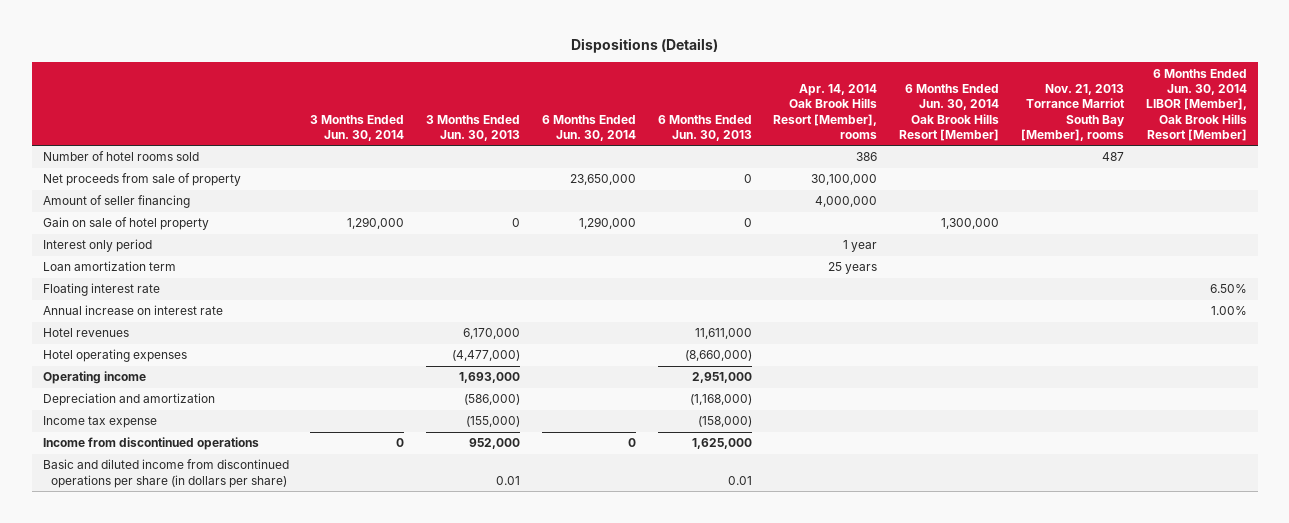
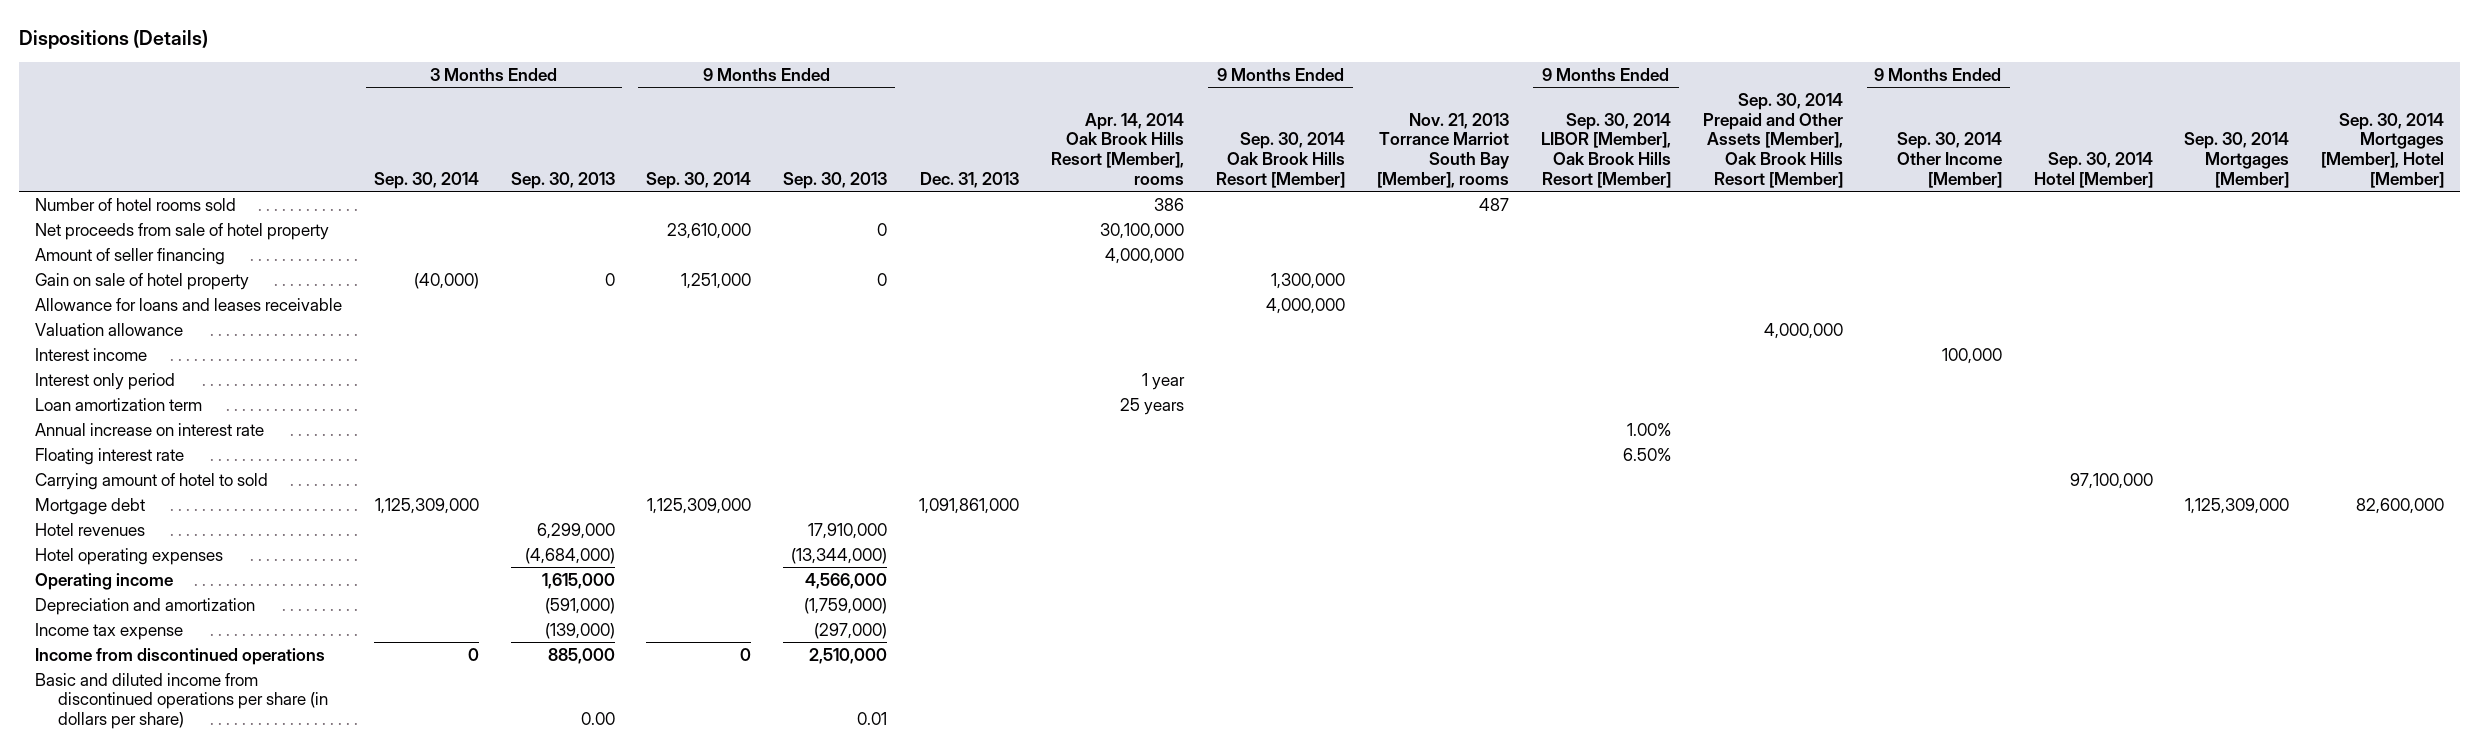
- | 3 Months Ended Jun. 30, 2014 | 3 Months Ended Jun. 30, 2013 | 6 Months Ended Jun. 30, 2014 | 6 Months Ended Jun. 30, 2013 | Apr. 14, 2014 Oak Brook Hills Resort [Member], rooms | 6 Months Ended Jun. 30, 2014 Oak Brook Hills Resort [Member] | Nov. 21, 2013 Torrance Marriot South Bay [Member], rooms | 6 Months Ended Jun. 30, 2014 LIBOR [Member], Oak Brook Hills Resort [Member]
+ | 3 Months Ended Sep. 30, 2014 | 3 Months Ended Sep. 30, 2013 | 9 Months Ended Sep. 30, 2014 | 9 Months Ended Sep. 30, 2013 | Dec. 31, 2013 | Apr. 14, 2014 Oak Brook Hills Resort [Member], rooms | 9 Months Ended Sep. 30, 2014 Oak Brook Hills Resort [Member] | Nov. 21, 2013 Torrance Marriot South Bay [Member], rooms | 9 Months Ended Sep. 30, 2014 LIBOR [Member], Oak Brook Hills Resort [Member] | Sep. 30, 2014 Prepaid and Other Assets [Member], Oak Brook Hills Resort [Member] | 9 Months Ended Sep. 30, 2014 Other Income [Member] | Sep. 30, 2014 Hotel [Member] | Sep. 30, 2014 Mortgages [Member] | Sep. 30, 2014 Mortgages [Member], Hotel [Member]
- Net proceeds from sale of property | | | 23,650,000 | 0 | 30,100,000 | | |
+ Net proceeds from sale of hotel property | | | 23,610,000 | 0 | | 30,100,000 | | | | | | | |
+ Allowance for loans and leases receivable | | | | | | | 4,000,000 | | | | | | |
+ Valuation allowance | | | | | | | | | | 4,000,000 | | | |
+ Interest income | | | | | | | | | | | 100,000 | | |
moved down: Floating interest rate | | | | | | | | | 6.50% | | | | |
+ Carrying amount of hotel to sold | | | | | | | | | | | | 97,100,000 | |
+ Mortgage debt | 1,125,309,000 | | 1,125,309,000 | | 1,091,861,000 | | | | | | | | 1,125,309,000 | 82,600,000

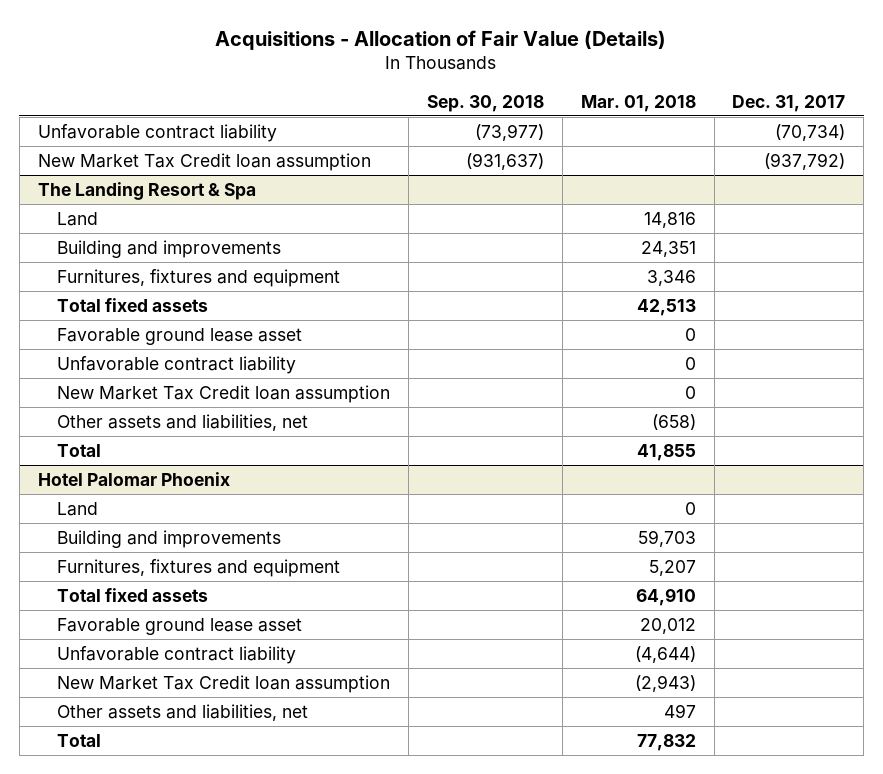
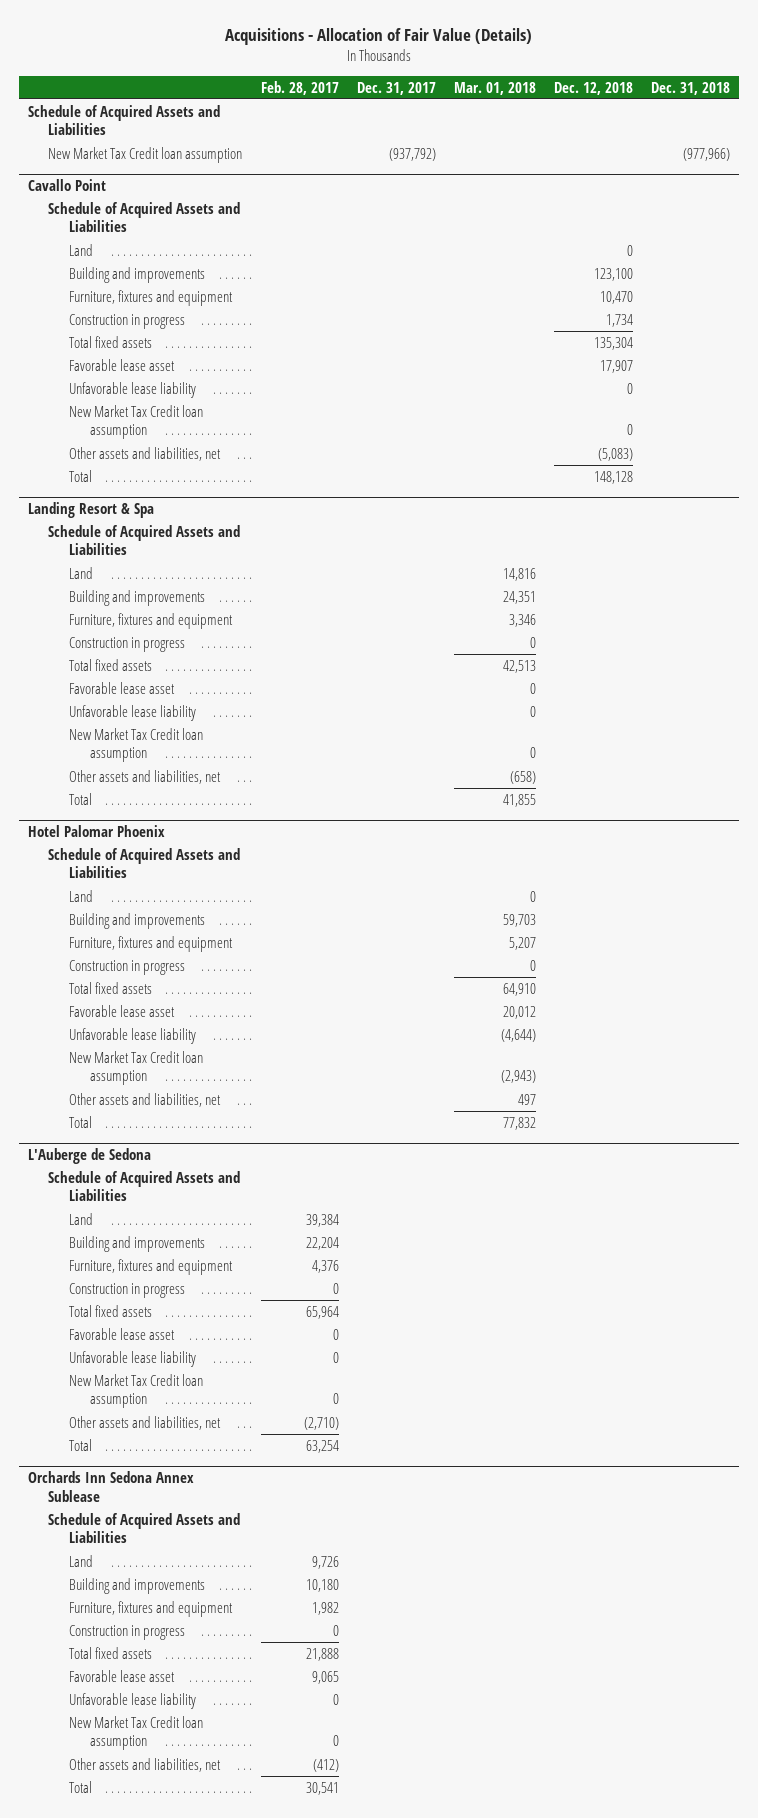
- | Sep. 30, 2018 | Mar. 01, 2018 | Dec. 31, 2017
+ | Feb. 28, 2017 | Dec. 31, 2017 | Mar. 01, 2018 | Dec. 12, 2018 | Dec. 31, 2018
- Unfavorable contract liability | (73,977) | | (70,734)
+ Schedule of Acquired Assets and Liabilities
- The Landing Resort & Spa
+ Cavallo Point
+ Schedule of Acquired Assets and Liabilities
+ Land | | | | 0 |
+ Building and improvements | | | | 123,100 |
+ Furniture, fixtures and equipment | | | | 10,470 |
+ Construction in progress | | | | 1,734 |
+ Total fixed assets | | | | 135,304 |
+ Favorable lease asset | | | | 17,907 |
+ Unfavorable lease liability | | | | 0 |
+ New Market Tax Credit loan assumption | | | | 0 |
+ Other assets and liabilities, net | | | | (5,083) |
+ Total | | | | 148,128 |
+ Landing Resort & Spa
+ Schedule of Acquired Assets and Liabilities
- Furnitures, fixtures and equipment | | 3,346 |
+ Furniture, fixtures and equipment | | | 3,346 | |
+ Construction in progress | | | 0 | |
- Favorable ground lease asset | | 0 |
- Unfavorable contract liability | | 0 |
+ Favorable lease asset | | | 0 | |
+ Unfavorable lease liability | | | 0 | |
@ Hotel Palomar Phoenix
+ Schedule of Acquired Assets and Liabilities
- Furnitures, fixtures and equipment | | 5,207 |
+ Furniture, fixtures and equipment | | | 5,207 | |
+ Construction in progress | | | 0 | |
- Favorable ground lease asset | | 20,012 |
- Unfavorable contract liability | | (4,644) |
+ Favorable lease asset | | | 20,012 | |
+ Unfavorable lease liability | | | (4,644) | |
+ L'Auberge de Sedona
+ Schedule of Acquired Assets and Liabilities
+ Land | 39,384 | | | |
+ Building and improvements | 22,204 | | | |
+ Furniture, fixtures and equipment | 4,376 | | | |
+ Construction in progress | 0 | | | |
+ Total fixed assets | 65,964 | | | |
+ Favorable lease asset | 0 | | | |
+ Unfavorable lease liability | 0 | | | |
+ New Market Tax Credit loan assumption | 0 | | | |
+ Other assets and liabilities, net | (2,710) | | | |
+ Total | 63,254 | | | |
+ Orchards Inn Sedona Annex Sublease
+ Schedule of Acquired Assets and Liabilities
+ Land | 9,726 | | | |
+ Building and improvements | 10,180 | | | |
+ Furniture, fixtures and equipment | 1,982 | | | |
+ Construction in progress | 0 | | | |
+ Total fixed assets | 21,888 | | | |
+ Favorable lease asset | 9,065 | | | |
+ Unfavorable lease liability | 0 | | | |
+ New Market Tax Credit loan assumption | 0 | | | |
+ Other assets and liabilities, net | (412) | | | |
+ Total | 30,541 | | | |

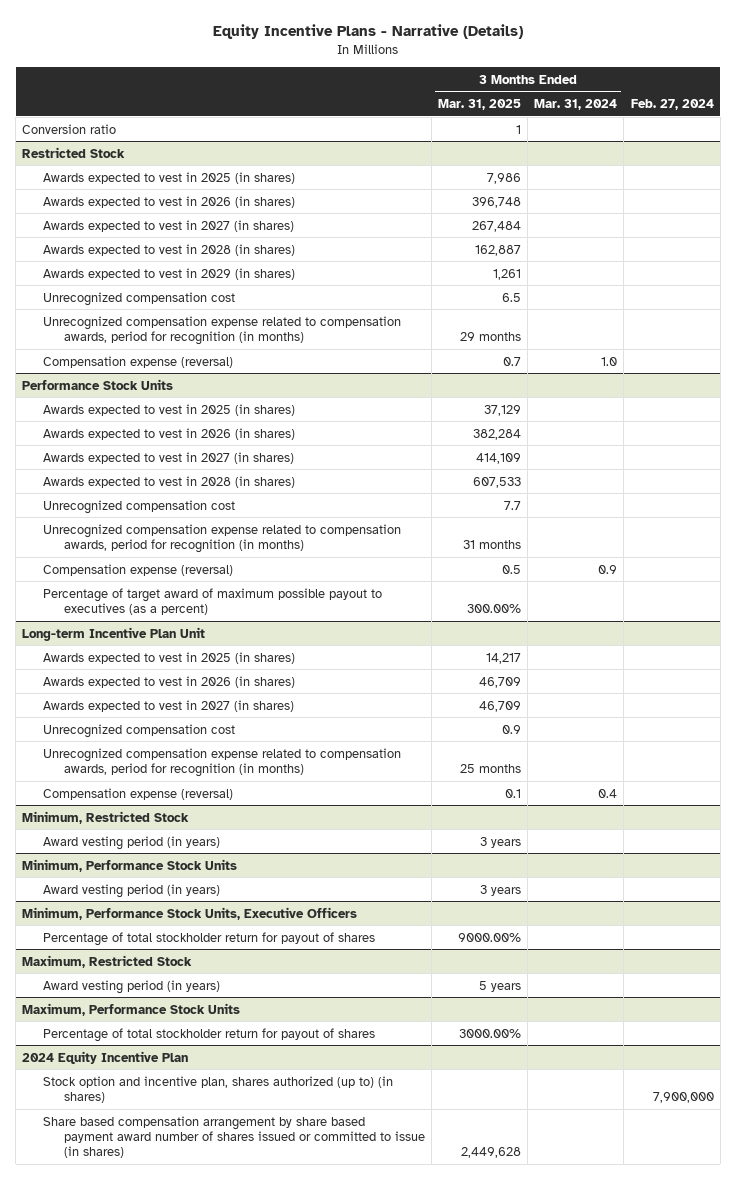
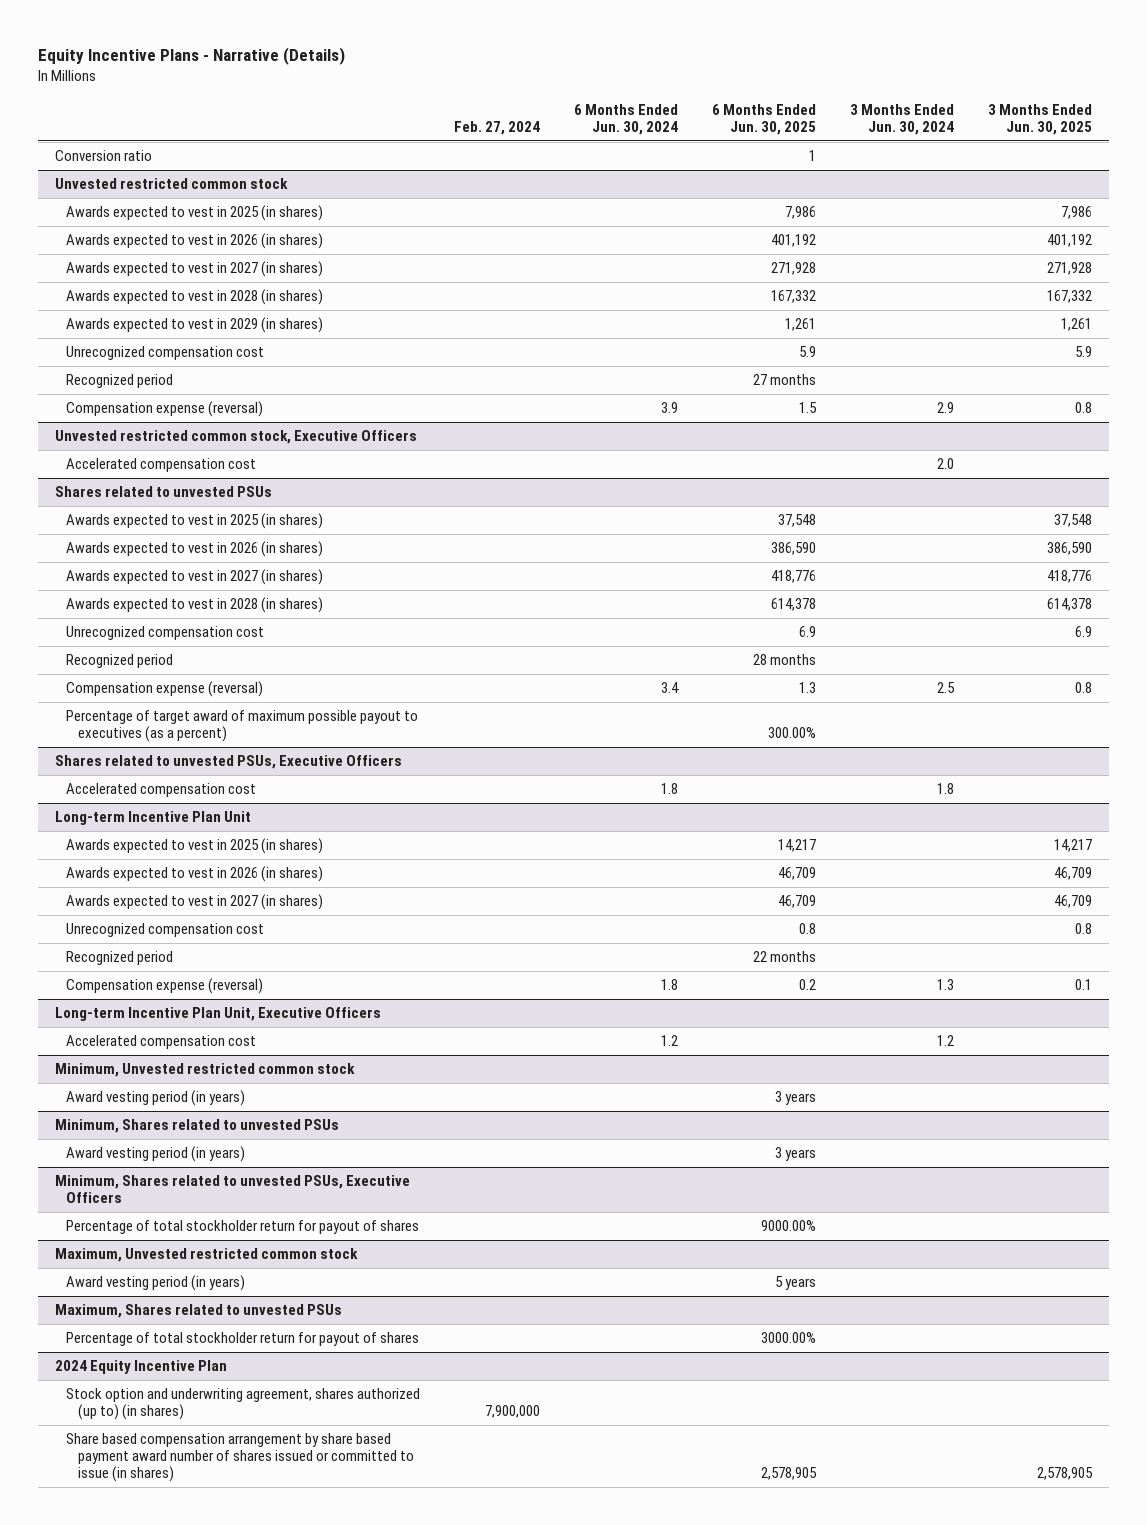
- | 3 Months Ended Mar. 31, 2025 | 3 Months Ended Mar. 31, 2024 | Feb. 27, 2024
+ | Feb. 27, 2024 | 6 Months Ended Jun. 30, 2024 | 6 Months Ended Jun. 30, 2025 | 3 Months Ended Jun. 30, 2024 | 3 Months Ended Jun. 30, 2025
- Restricted Stock
+ Unvested restricted common stock
- Unrecognized compensation expense related to compensation awards, period for recognition (in months) | 29 months | |
+ Recognized period | | | 27 months | |
- Performance Stock Units
+ Unvested restricted common stock, Executive Officers
+ Accelerated compensation cost | | | | 2.0 |
+ Shares related to unvested PSUs
- Unrecognized compensation expense related to compensation awards, period for recognition (in months) | 31 months | |
+ Recognized period | | | 28 months | |
+ Shares related to unvested PSUs, Executive Officers
+ Accelerated compensation cost | | 1.8 | | 1.8 |
@ Long-term Incentive Plan Unit
- Unrecognized compensation expense related to compensation awards, period for recognition (in months) | 25 months | |
+ Recognized period | | | 22 months | |
- Minimum, Restricted Stock
+ Long-term Incentive Plan Unit, Executive Officers
+ Accelerated compensation cost | | 1.2 | | 1.2 |
+ Minimum, Unvested restricted common stock
- Minimum, Performance Stock Units
- Award vesting period (in years) | 3 years | |
- Minimum, Performance Stock Units, Executive Officers
- Percentage of total stockholder return for payout of shares | 9000.00% | |
- Maximum, Restricted Stock
+ Minimum, Shares related to unvested PSUs
+ Award vesting period (in years) | | | 3 years | |
+ Minimum, Shares related to unvested PSUs, Executive Officers
+ Percentage of total stockholder return for payout of shares | | | 9000.00% | |
+ Maximum, Unvested restricted common stock
- Maximum, Performance Stock Units
- Percentage of total stockholder return for payout of shares | 3000.00% | |
+ Maximum, Shares related to unvested PSUs
+ Percentage of total stockholder return for payout of shares | | | 3000.00% | |
@ 2024 Equity Incentive Plan
- Stock option and incentive plan, shares authorized (up to) (in shares) | | | 7,900,000
+ Stock option and underwriting agreement, shares authorized (up to) (in shares) | 7,900,000 | | | |

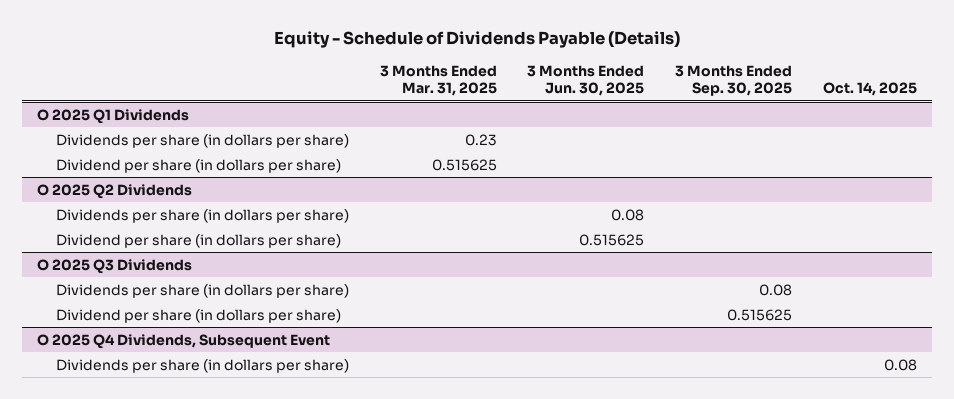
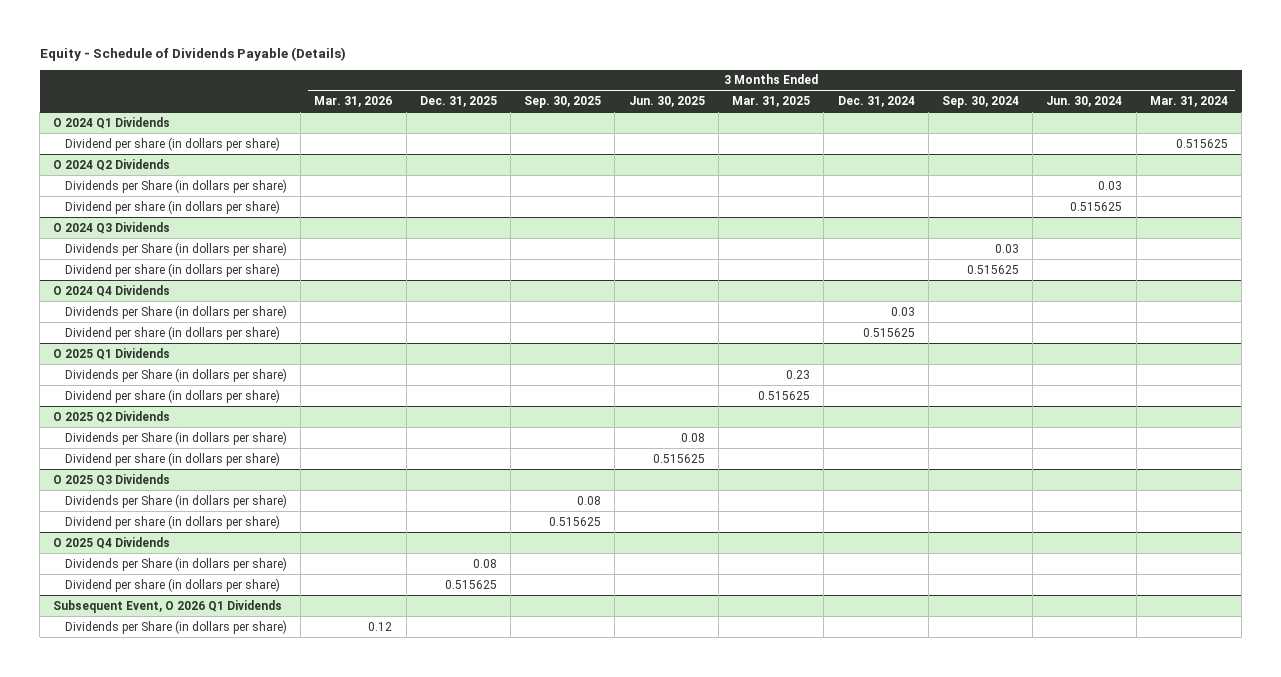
- | 3 Months Ended Mar. 31, 2025 | 3 Months Ended Jun. 30, 2025 | 3 Months Ended Sep. 30, 2025 | Oct. 14, 2025
+ | 3 Months Ended Mar. 31, 2026 | 3 Months Ended Dec. 31, 2025 | 3 Months Ended Sep. 30, 2025 | 3 Months Ended Jun. 30, 2025 | 3 Months Ended Mar. 31, 2025 | 3 Months Ended Dec. 31, 2024 | 3 Months Ended Sep. 30, 2024 | 3 Months Ended Jun. 30, 2024 | 3 Months Ended Mar. 31, 2024
+ O 2024 Q1 Dividends
+ Dividend per share (in dollars per share) | | | | | | | | | 0.515625
+ O 2024 Q2 Dividends
+ Dividends per Share (in dollars per share) | | | | | | | | 0.03 |
+ Dividend per share (in dollars per share) | | | | | | | | 0.515625 |
+ O 2024 Q3 Dividends
+ Dividends per Share (in dollars per share) | | | | | | | 0.03 | |
+ Dividend per share (in dollars per share) | | | | | | | 0.515625 | |
+ O 2024 Q4 Dividends
+ Dividends per Share (in dollars per share) | | | | | | 0.03 | | |
+ Dividend per share (in dollars per share) | | | | | | 0.515625 | | |
@ O 2025 Q1 Dividends
- Dividends per share (in dollars per share) | 0.23 | | |
+ Dividends per Share (in dollars per share) | | | | | 0.23 | | | |
@ O 2025 Q2 Dividends
- Dividends per share (in dollars per share) | | 0.08 | |
+ Dividends per Share (in dollars per share) | | | | 0.08 | | | | |
@ O 2025 Q3 Dividends
- Dividends per share (in dollars per share) | | | 0.08 |
+ Dividends per Share (in dollars per share) | | | 0.08 | | | | | |
- O 2025 Q4 Dividends, Subsequent Event
- Dividends per share (in dollars per share) | | | | 0.08
+ O 2025 Q4 Dividends
+ Dividends per Share (in dollars per share) | | 0.08 | | | | | | |
+ Dividend per share (in dollars per share) | | 0.515625 | | | | | | |
+ Subsequent Event, O 2026 Q1 Dividends
+ Dividends per Share (in dollars per share) | 0.12 | | | | | | | |

